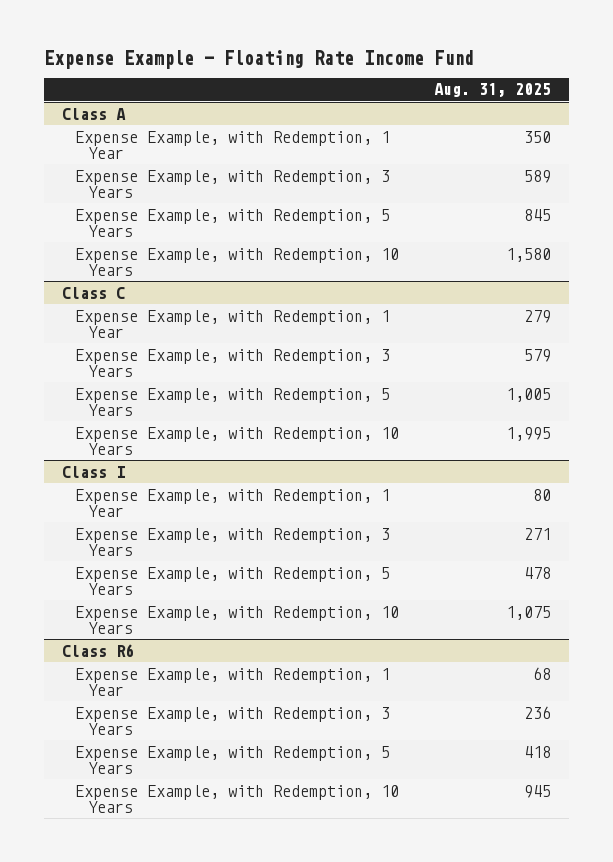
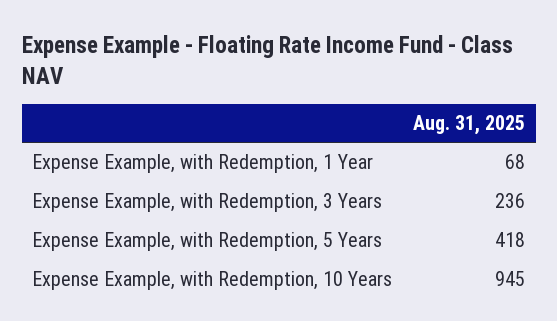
- Expense Example - Floating Rate Income Fund
+ Expense Example - Floating Rate Income Fund - Class NAV
- Class A
- Expense Example, with Redemption, 1 Year | 350
- Expense Example, with Redemption, 3 Years | 589
- Expense Example, with Redemption, 5 Years | 845
- Expense Example, with Redemption, 10 Years | 1,580
- Class C
- Expense Example, with Redemption, 1 Year | 279
- Expense Example, with Redemption, 3 Years | 579
- Expense Example, with Redemption, 5 Years | 1,005
- Expense Example, with Redemption, 10 Years | 1,995
- Class I
- Expense Example, with Redemption, 1 Year | 80
- Expense Example, with Redemption, 3 Years | 271
- Expense Example, with Redemption, 5 Years | 478
- Expense Example, with Redemption, 10 Years | 1,075
- Class R6

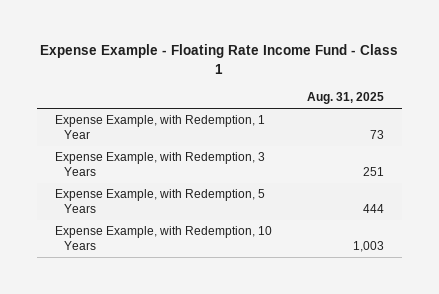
- Expense Example - Floating Rate Income Fund - Class NAV
+ Expense Example - Floating Rate Income Fund - Class 1
- Expense Example, with Redemption, 1 Year | 68
- Expense Example, with Redemption, 3 Years | 236
- Expense Example, with Redemption, 5 Years | 418
- Expense Example, with Redemption, 10 Years | 945
+ Expense Example, with Redemption, 1 Year | 73
+ Expense Example, with Redemption, 3 Years | 251
+ Expense Example, with Redemption, 5 Years | 444
+ Expense Example, with Redemption, 10 Years | 1,003

